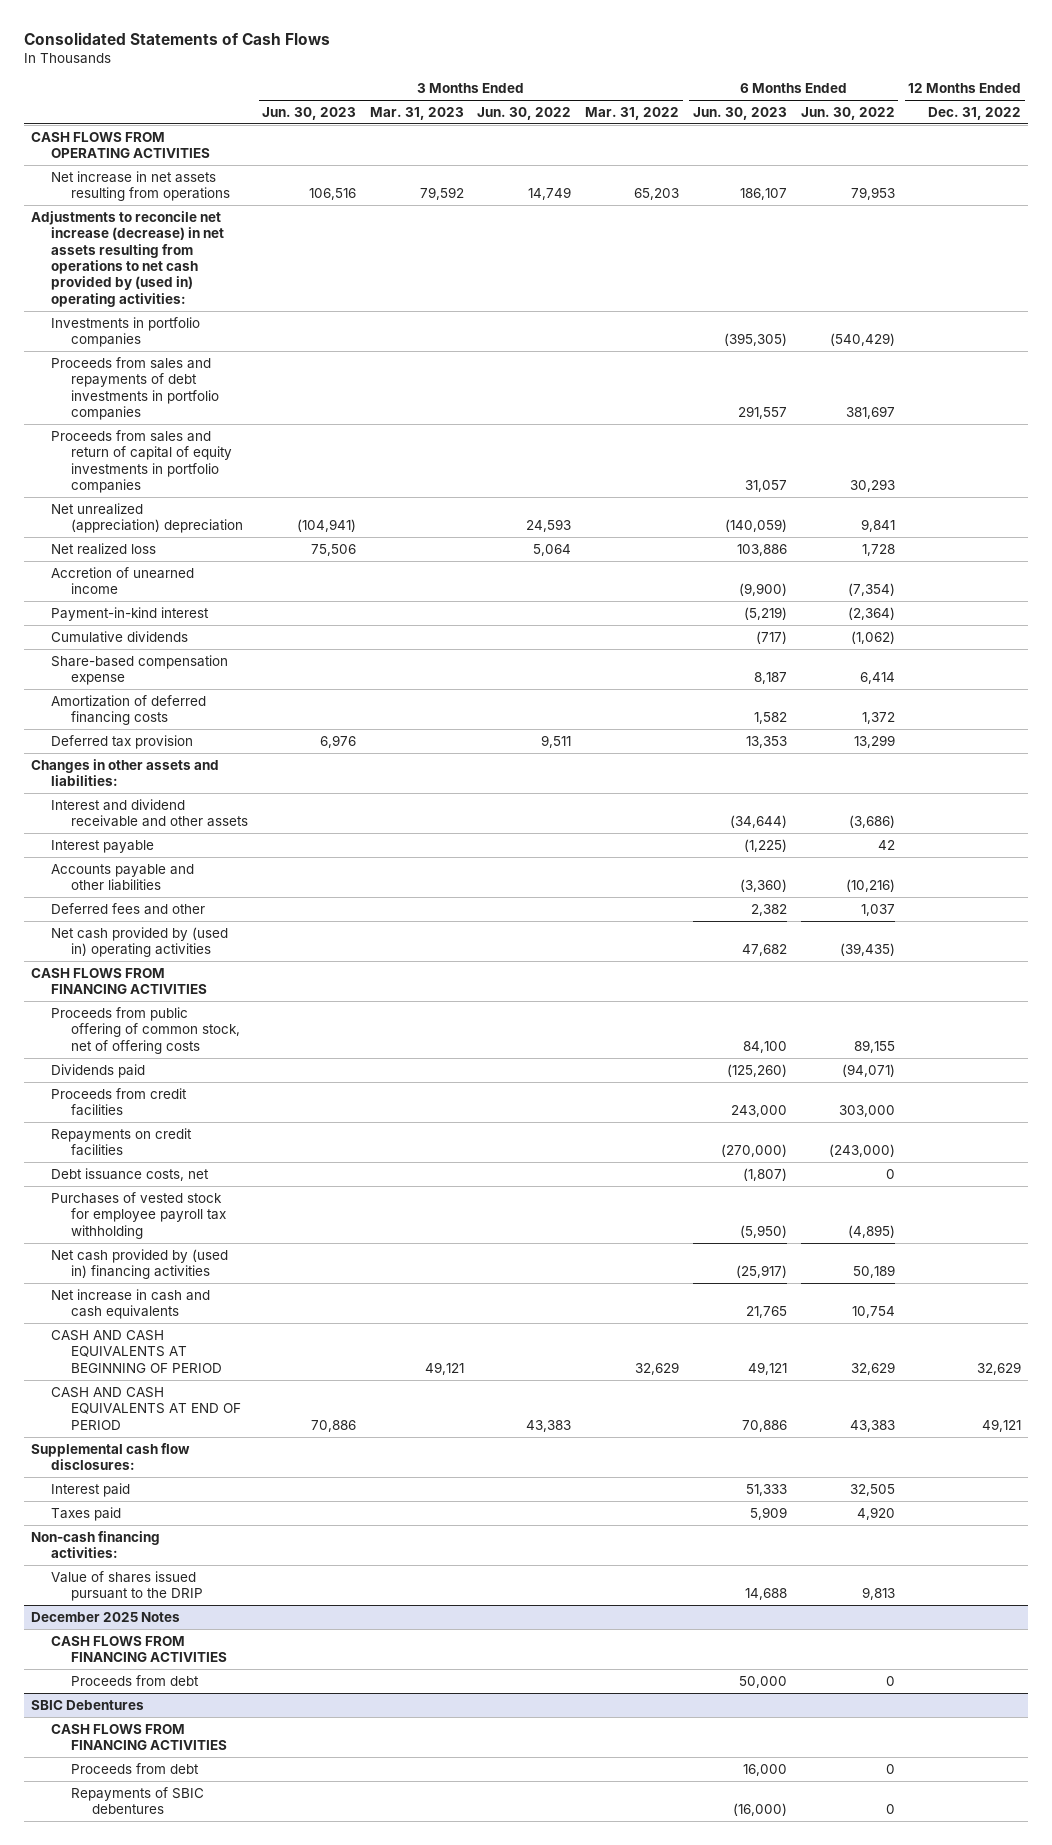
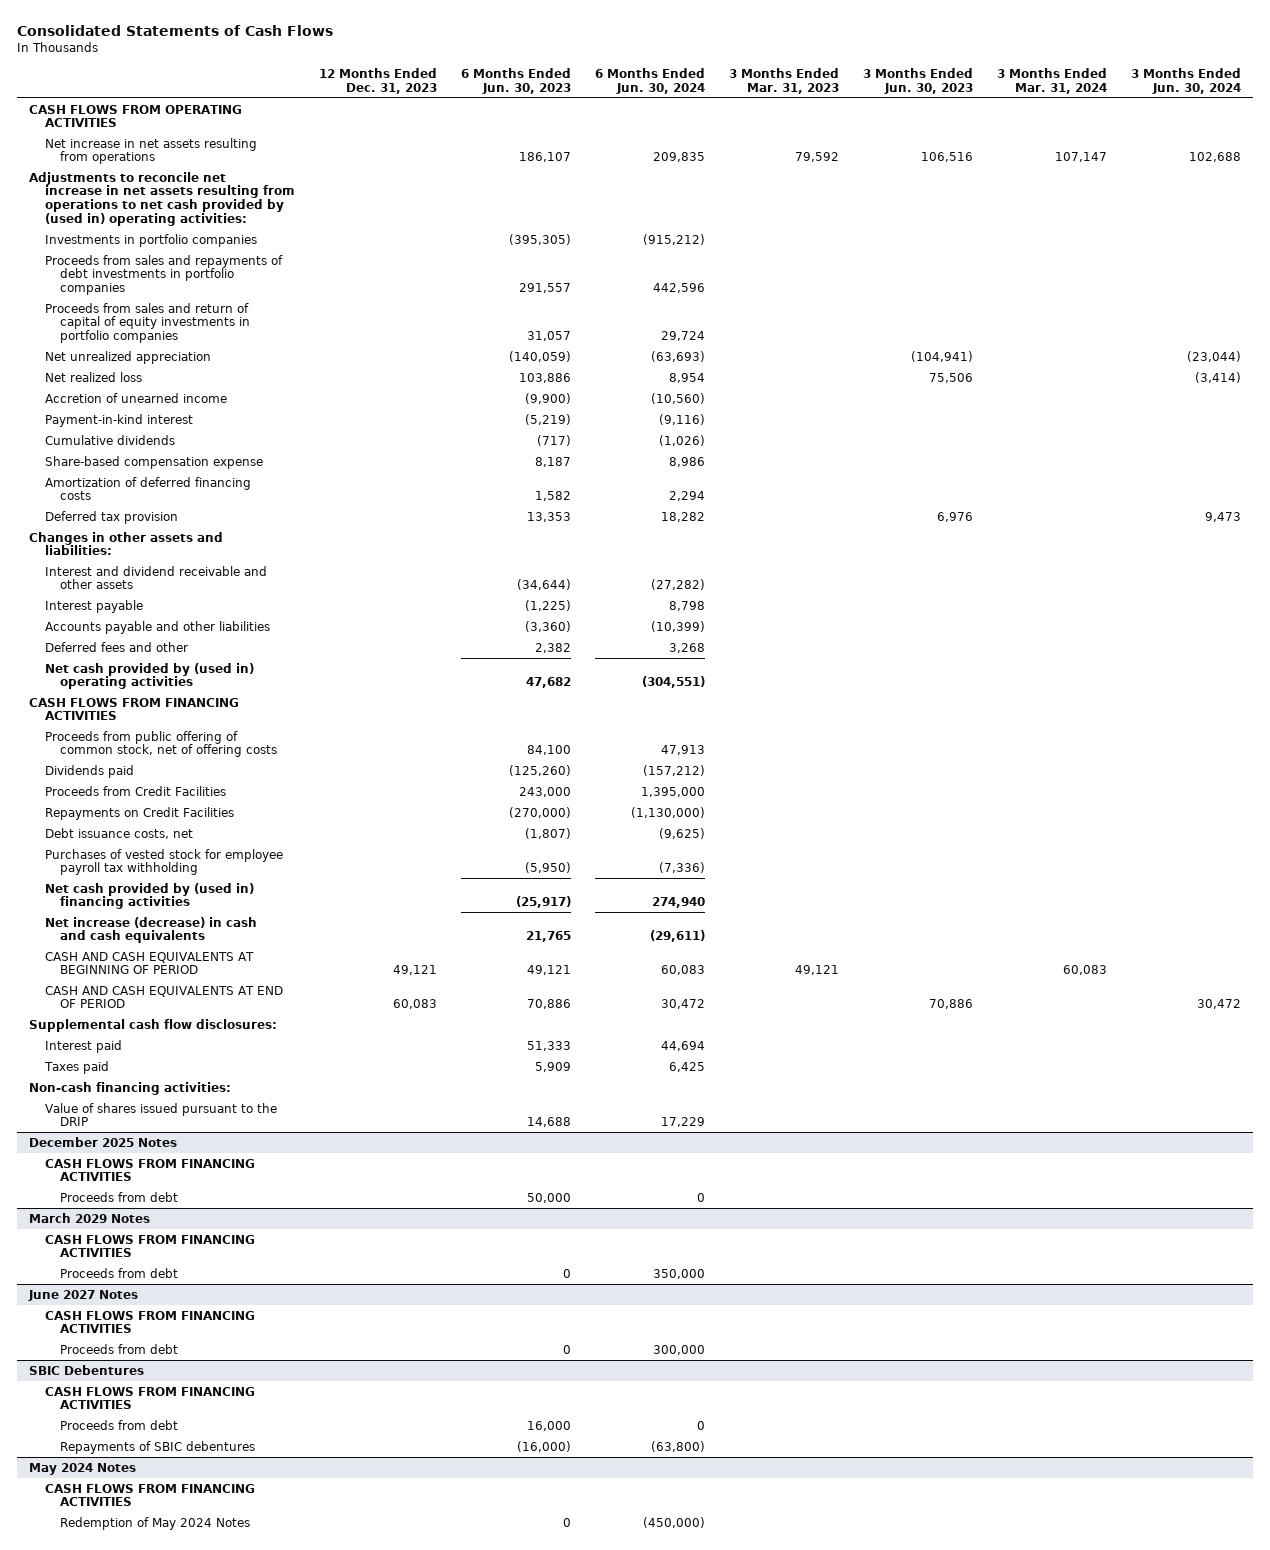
- | 3 Months Ended Jun. 30, 2023 | 3 Months Ended Mar. 31, 2023 | 3 Months Ended Jun. 30, 2022 | 3 Months Ended Mar. 31, 2022 | 6 Months Ended Jun. 30, 2023 | 6 Months Ended Jun. 30, 2022 | 12 Months Ended Dec. 31, 2022
+ | 12 Months Ended Dec. 31, 2023 | 6 Months Ended Jun. 30, 2023 | 6 Months Ended Jun. 30, 2024 | 3 Months Ended Mar. 31, 2023 | 3 Months Ended Jun. 30, 2023 | 3 Months Ended Mar. 31, 2024 | 3 Months Ended Jun. 30, 2024
- Adjustments to reconcile net increase (decrease) in net assets resulting from operations to net cash provided by (used in) operating activities:
+ Adjustments to reconcile net increase in net assets resulting from operations to net cash provided by (used in) operating activities:
- Net unrealized (appreciation) depreciation | (104,941) | | 24,593 | | (140,059) | 9,841 |
+ Net unrealized appreciation | | (140,059) | (63,693) | | (104,941) | | (23,044)
- Proceeds from credit facilities | | | | | 243,000 | 303,000 |
- Repayments on credit facilities | | | | | (270,000) | (243,000) |
+ Proceeds from Credit Facilities | | 243,000 | 1,395,000 | | | |
+ Repayments on Credit Facilities | | (270,000) | (1,130,000) | | | |
- Net increase in cash and cash equivalents | | | | | 21,765 | 10,754 |
+ Net increase (decrease) in cash and cash equivalents | | 21,765 | (29,611) | | | |
+ March 2029 Notes
+ CASH FLOWS FROM FINANCING ACTIVITIES
+ Proceeds from debt | | 0 | 350,000 | | | |
+ June 2027 Notes
+ CASH FLOWS FROM FINANCING ACTIVITIES
+ Proceeds from debt | | 0 | 300,000 | | | |
+ May 2024 Notes
+ CASH FLOWS FROM FINANCING ACTIVITIES
+ Redemption of May 2024 Notes | | 0 | (450,000) | | | |

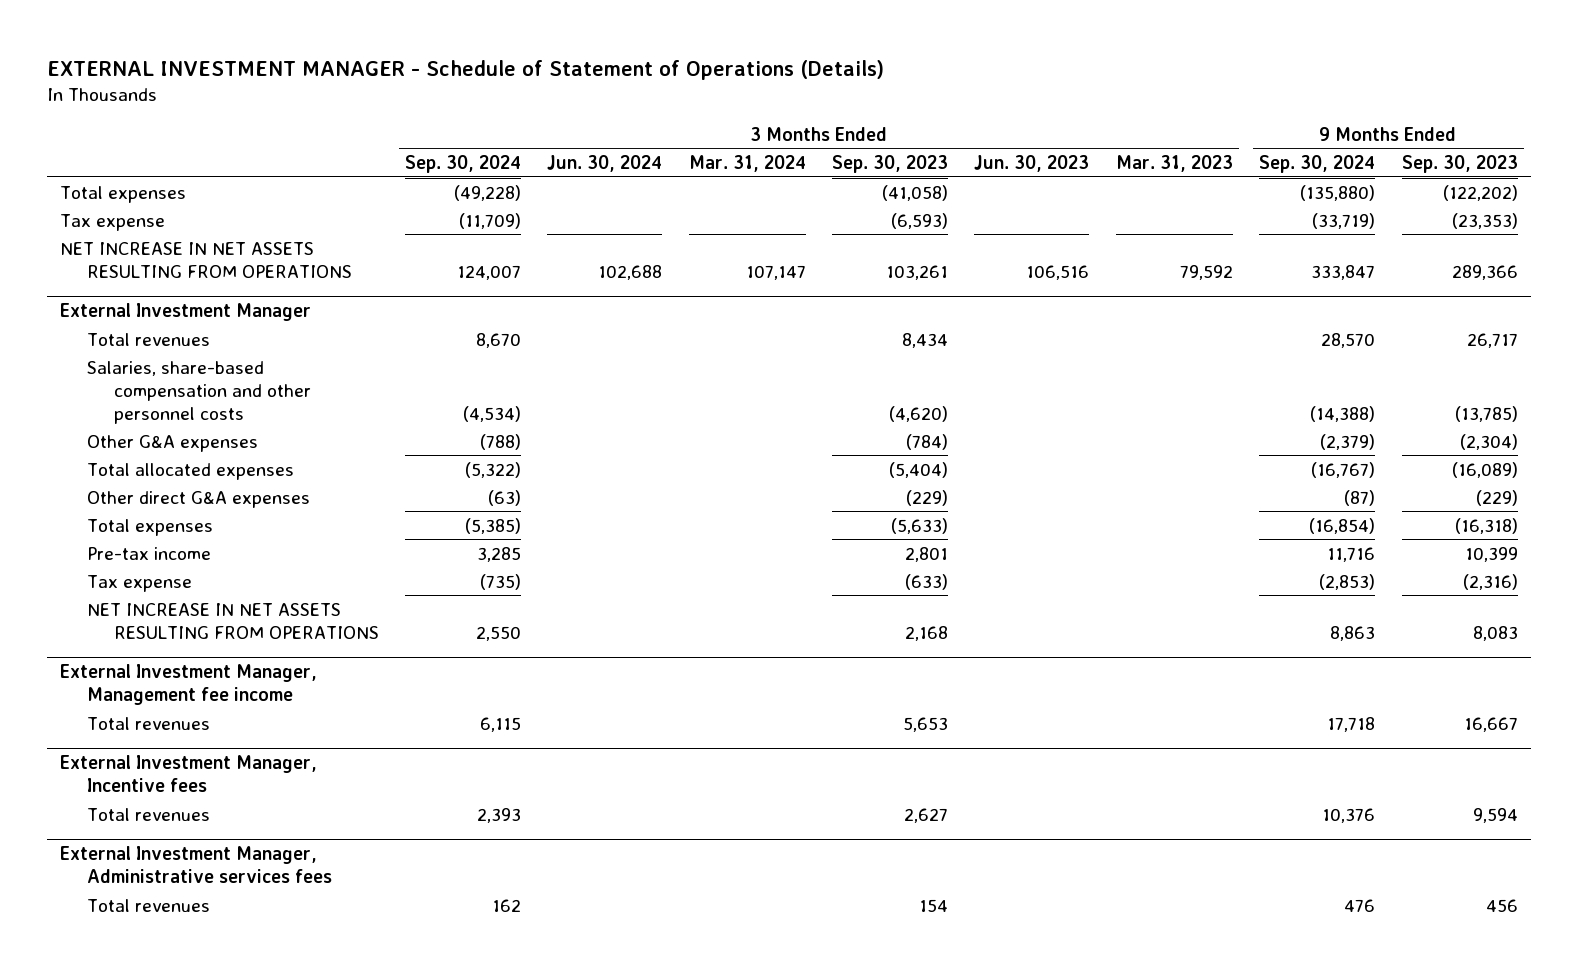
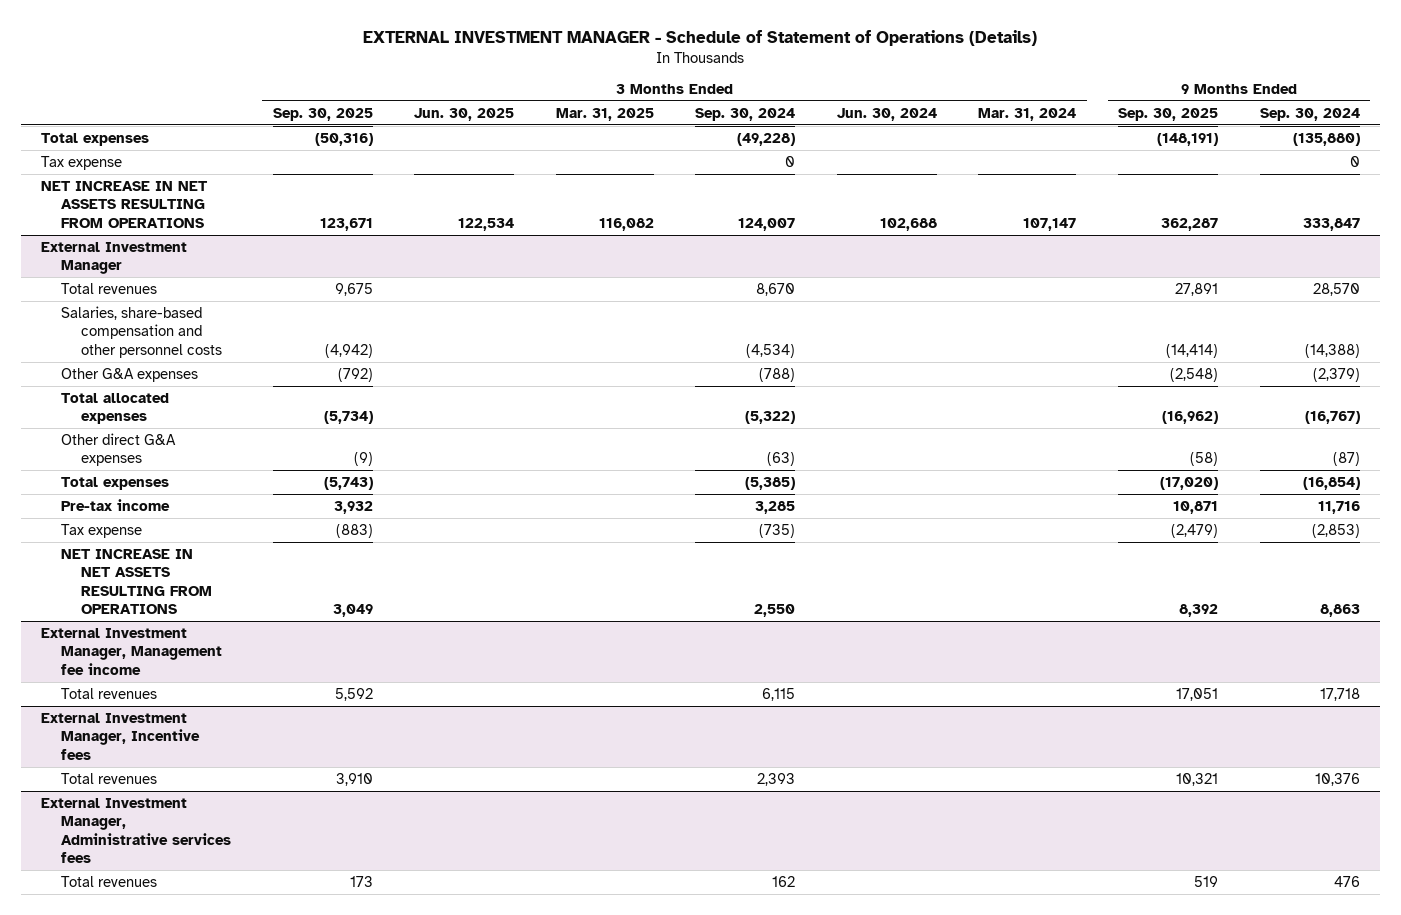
- | 3 Months Ended Sep. 30, 2024 | 3 Months Ended Jun. 30, 2024 | 3 Months Ended Mar. 31, 2024 | 3 Months Ended Sep. 30, 2023 | 3 Months Ended Jun. 30, 2023 | 3 Months Ended Mar. 31, 2023 | 9 Months Ended Sep. 30, 2024 | 9 Months Ended Sep. 30, 2023
+ | 3 Months Ended Sep. 30, 2025 | 3 Months Ended Jun. 30, 2025 | 3 Months Ended Mar. 31, 2025 | 3 Months Ended Sep. 30, 2024 | 3 Months Ended Jun. 30, 2024 | 3 Months Ended Mar. 31, 2024 | 9 Months Ended Sep. 30, 2025 | 9 Months Ended Sep. 30, 2024
- Tax expense | (11,709) | | | (6,593) | | | (33,719) | (23,353)
+ Tax expense | | | | 0 | | | | 0

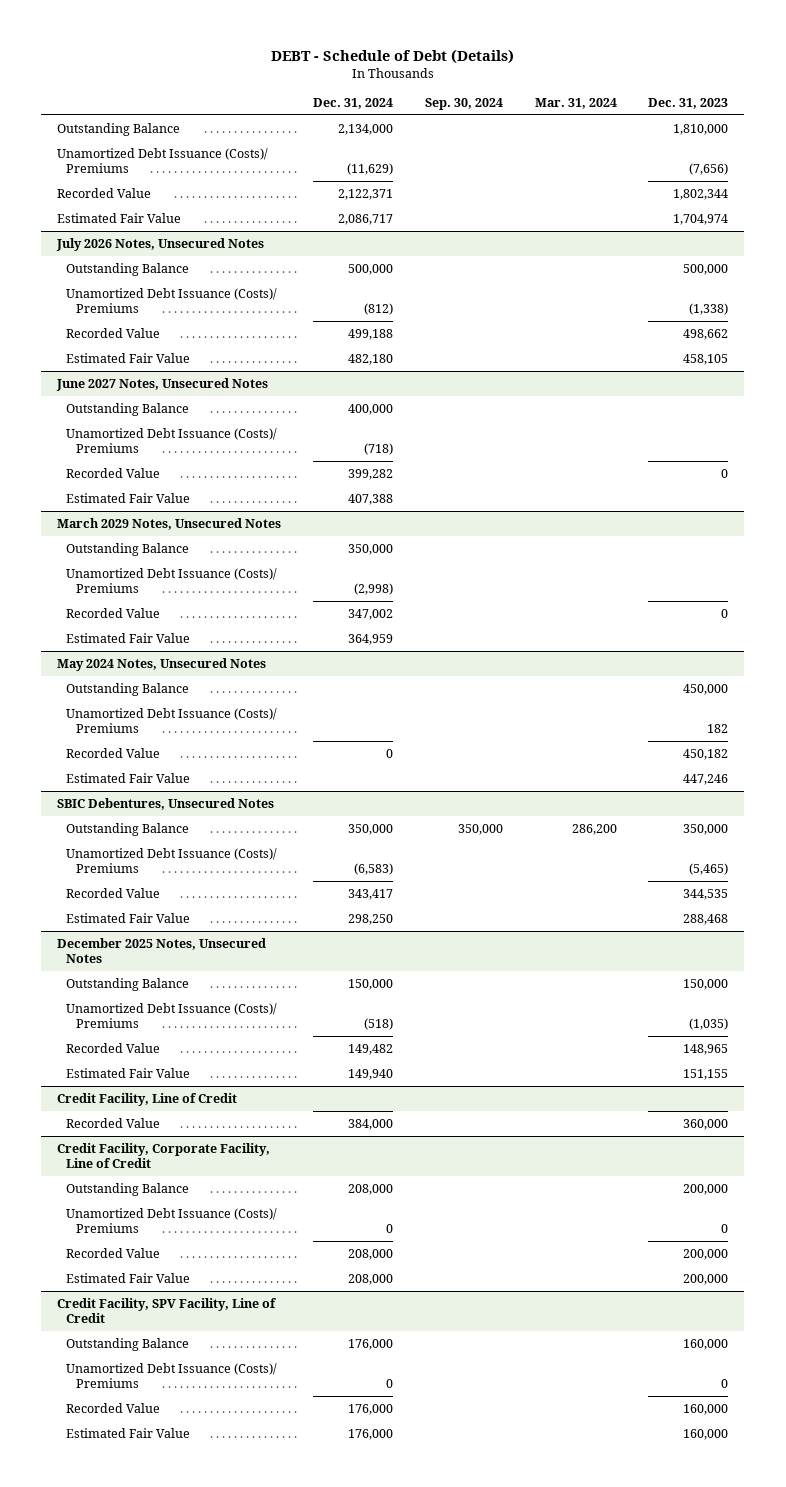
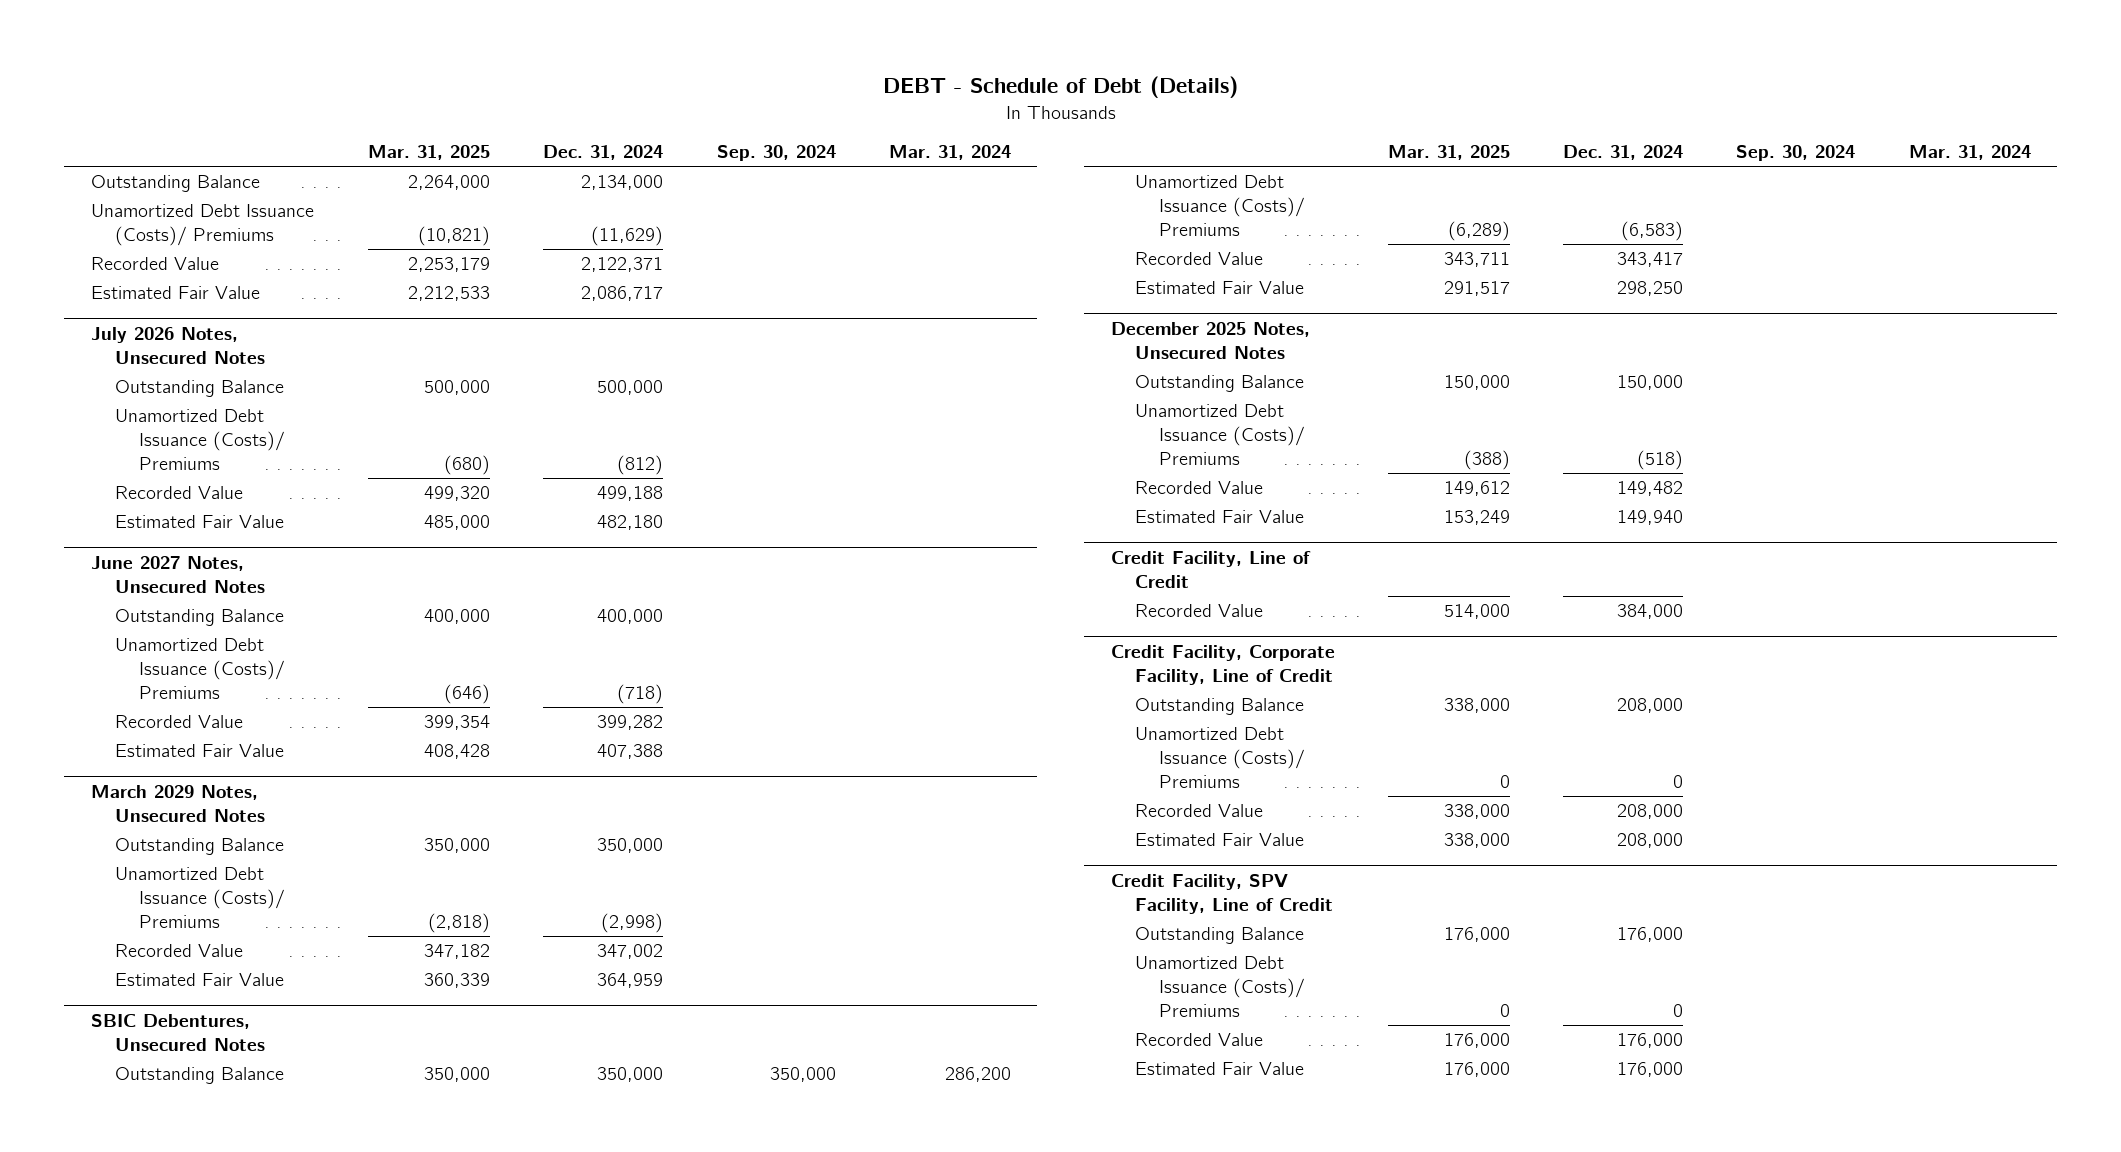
- | Dec. 31, 2024 | Sep. 30, 2024 | Mar. 31, 2024 | Dec. 31, 2023
+ | Mar. 31, 2025 | Dec. 31, 2024 | Sep. 30, 2024 | Mar. 31, 2024
- May 2024 Notes, Unsecured Notes
- Outstanding Balance | | | | 450,000
- Unamortized Debt Issuance (Costs)/ Premiums | | | | 182
- Recorded Value | 0 | | | 450,182
- Estimated Fair Value | | | | 447,246

